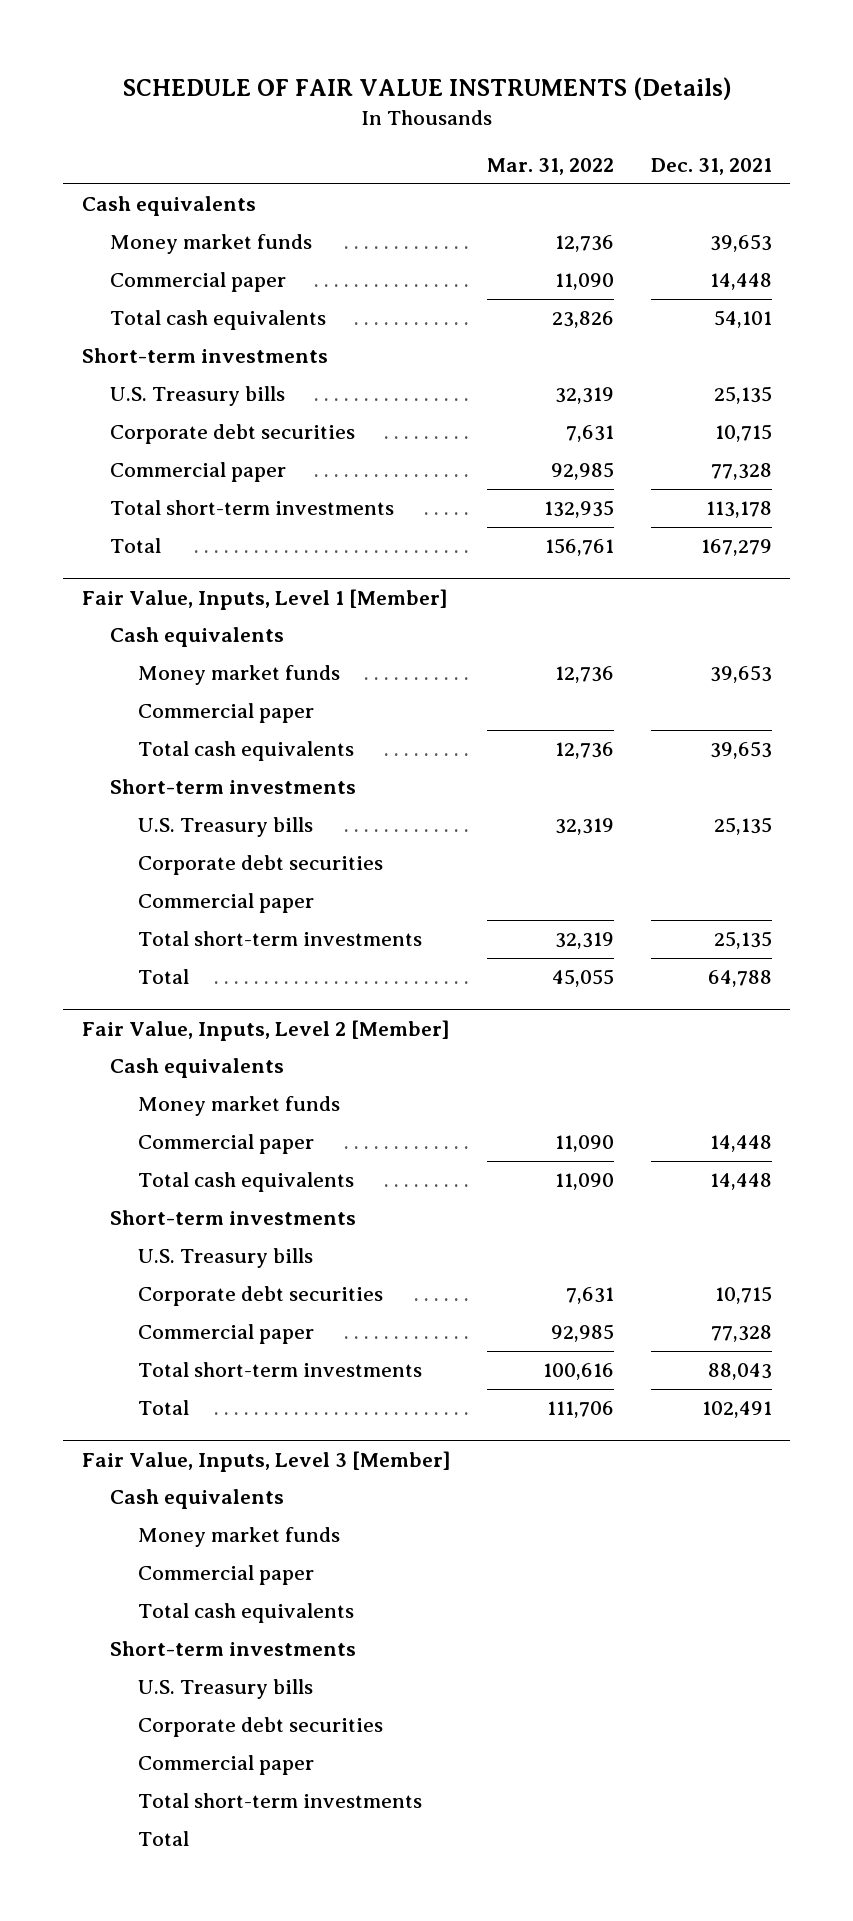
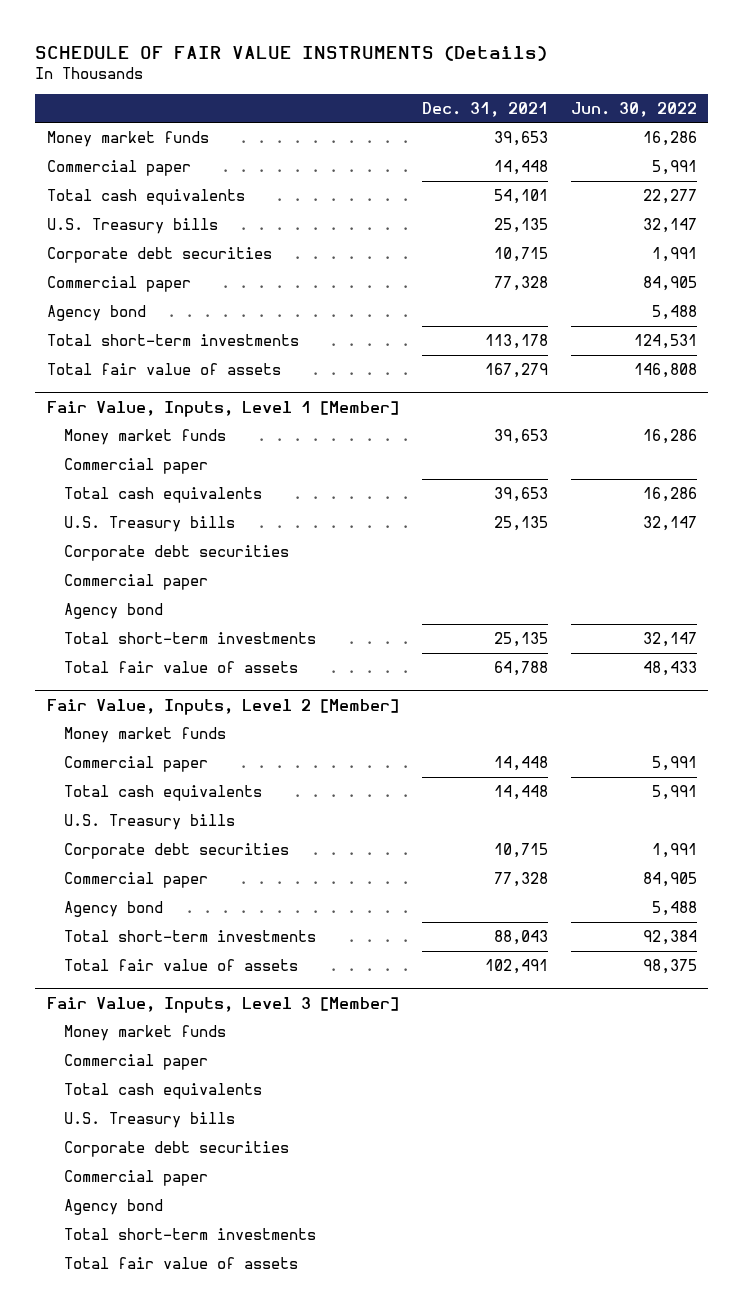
- | Mar. 31, 2022 | Dec. 31, 2021
+ | Dec. 31, 2021 | Jun. 30, 2022
- Cash equivalents
- Short-term investments
+ Agency bond | | 5,488
- Total | 156,761 | 167,279
+ Total fair value of assets | 167,279 | 146,808
@ Fair Value, Inputs, Level 1 [Member]
- Cash equivalents
- Short-term investments
+ Agency bond
- Total | 45,055 | 64,788
+ Total fair value of assets | 64,788 | 48,433
@ Fair Value, Inputs, Level 2 [Member]
- Cash equivalents
- Short-term investments
+ Agency bond | | 5,488
- Total | 111,706 | 102,491
+ Total fair value of assets | 102,491 | 98,375
@ Fair Value, Inputs, Level 3 [Member]
- Cash equivalents
- Short-term investments
+ Agency bond
- Total
+ Total fair value of assets

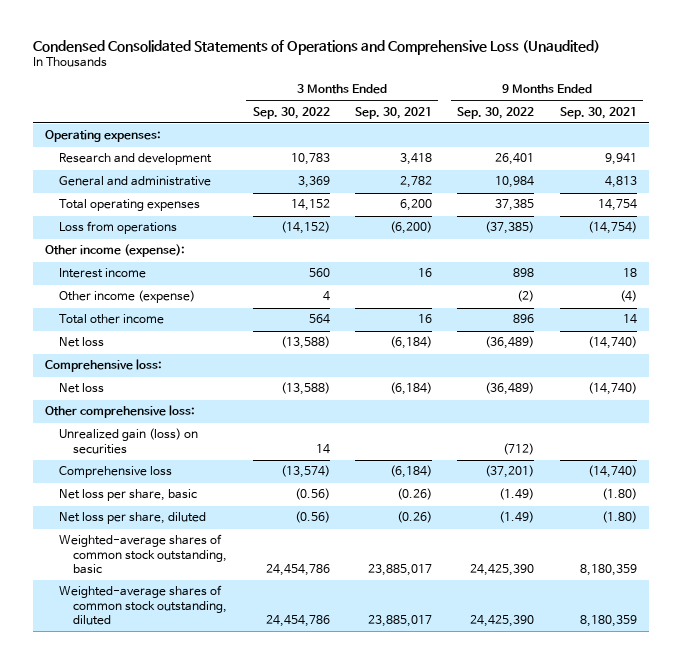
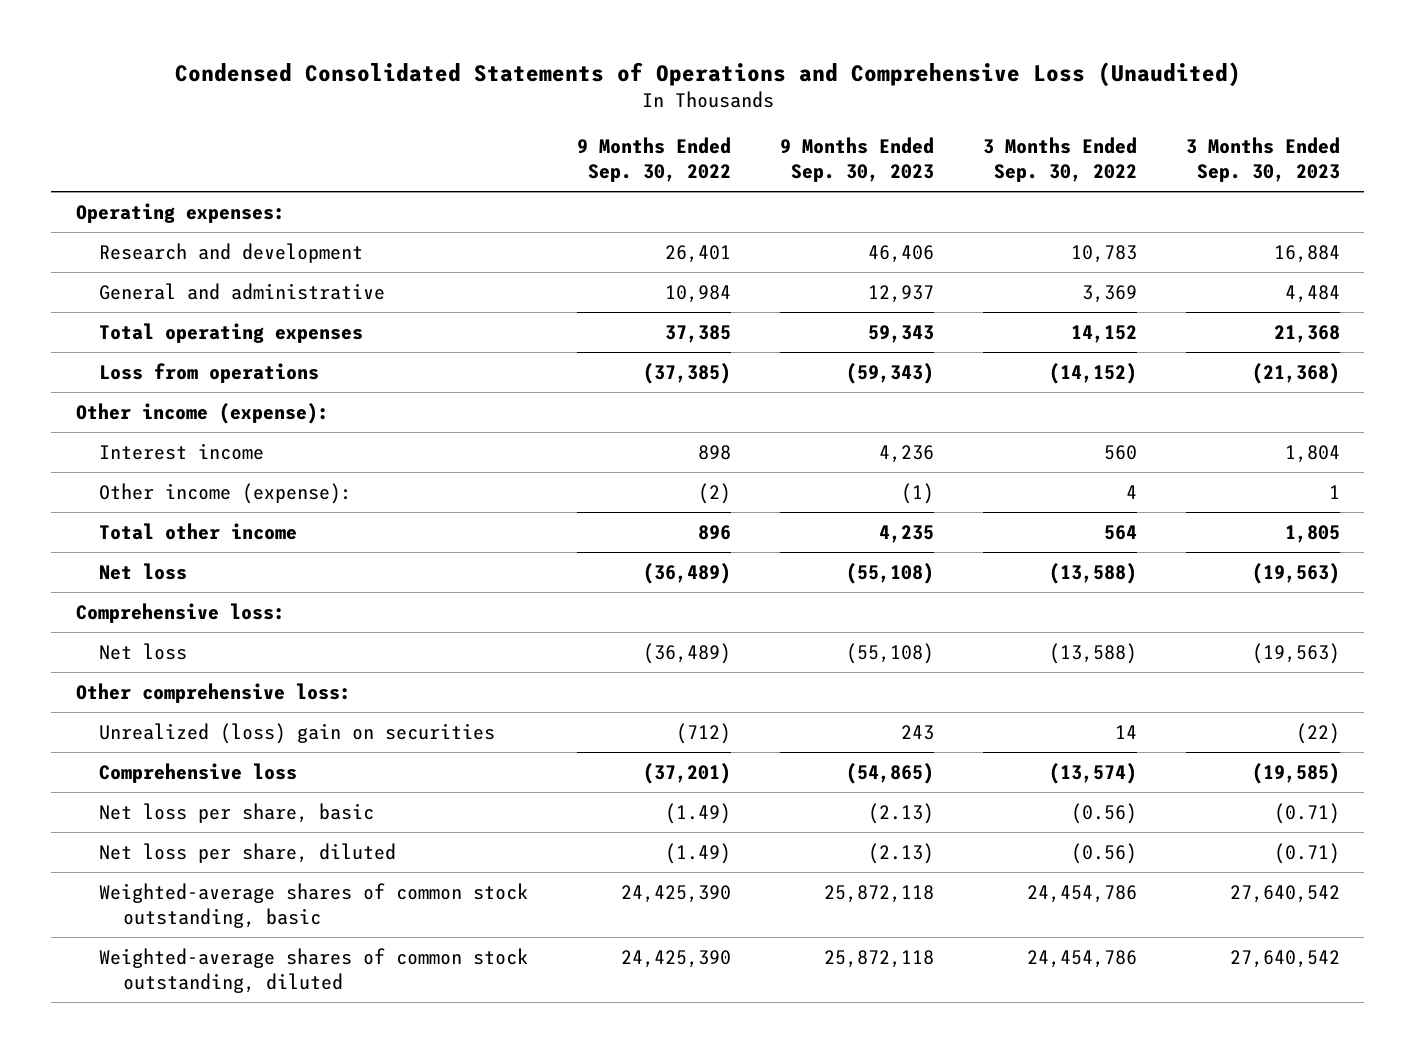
- | 3 Months Ended Sep. 30, 2022 | 3 Months Ended Sep. 30, 2021 | 9 Months Ended Sep. 30, 2022 | 9 Months Ended Sep. 30, 2021
+ | 9 Months Ended Sep. 30, 2022 | 9 Months Ended Sep. 30, 2023 | 3 Months Ended Sep. 30, 2022 | 3 Months Ended Sep. 30, 2023
- Other income (expense) | 4 | | (2) | (4)
+ Other income (expense): | (2) | (1) | 4 | 1
- Unrealized gain (loss) on securities | 14 | | (712) |
+ Unrealized (loss) gain on securities | (712) | 243 | 14 | (22)

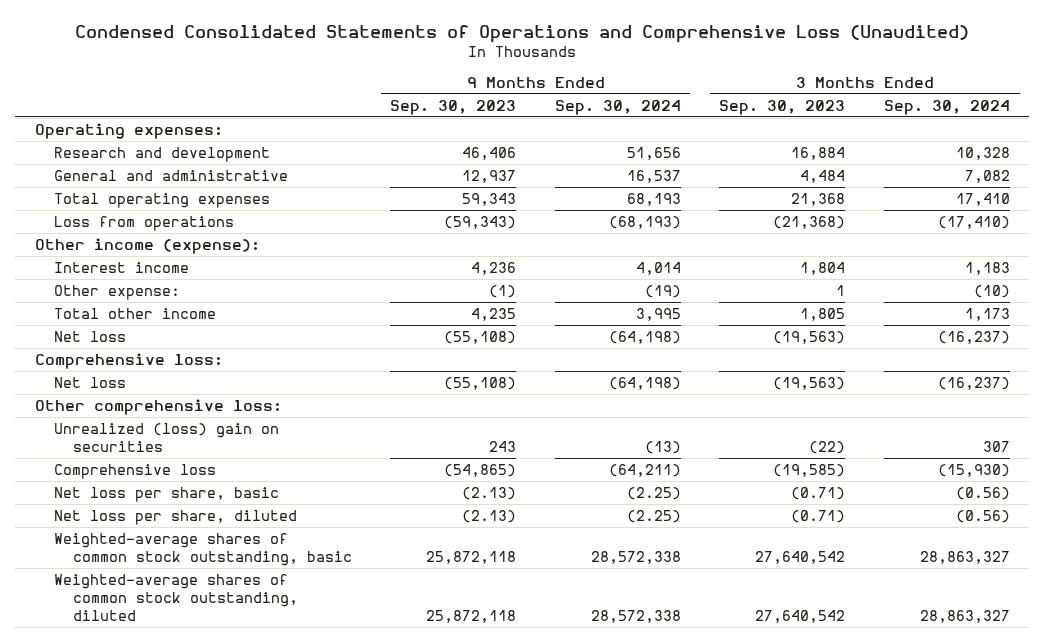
- | 9 Months Ended Sep. 30, 2022 | 9 Months Ended Sep. 30, 2023 | 3 Months Ended Sep. 30, 2022 | 3 Months Ended Sep. 30, 2023
+ | 9 Months Ended Sep. 30, 2023 | 9 Months Ended Sep. 30, 2024 | 3 Months Ended Sep. 30, 2023 | 3 Months Ended Sep. 30, 2024
- Other income (expense): | (2) | (1) | 4 | 1
+ Other expense: | (1) | (19) | 1 | (10)

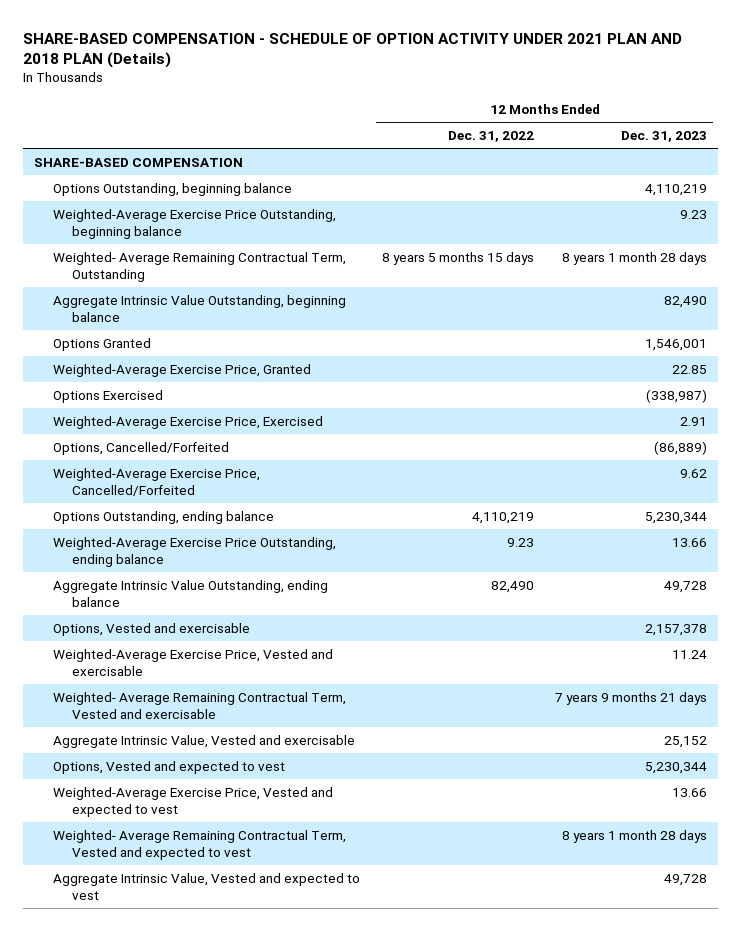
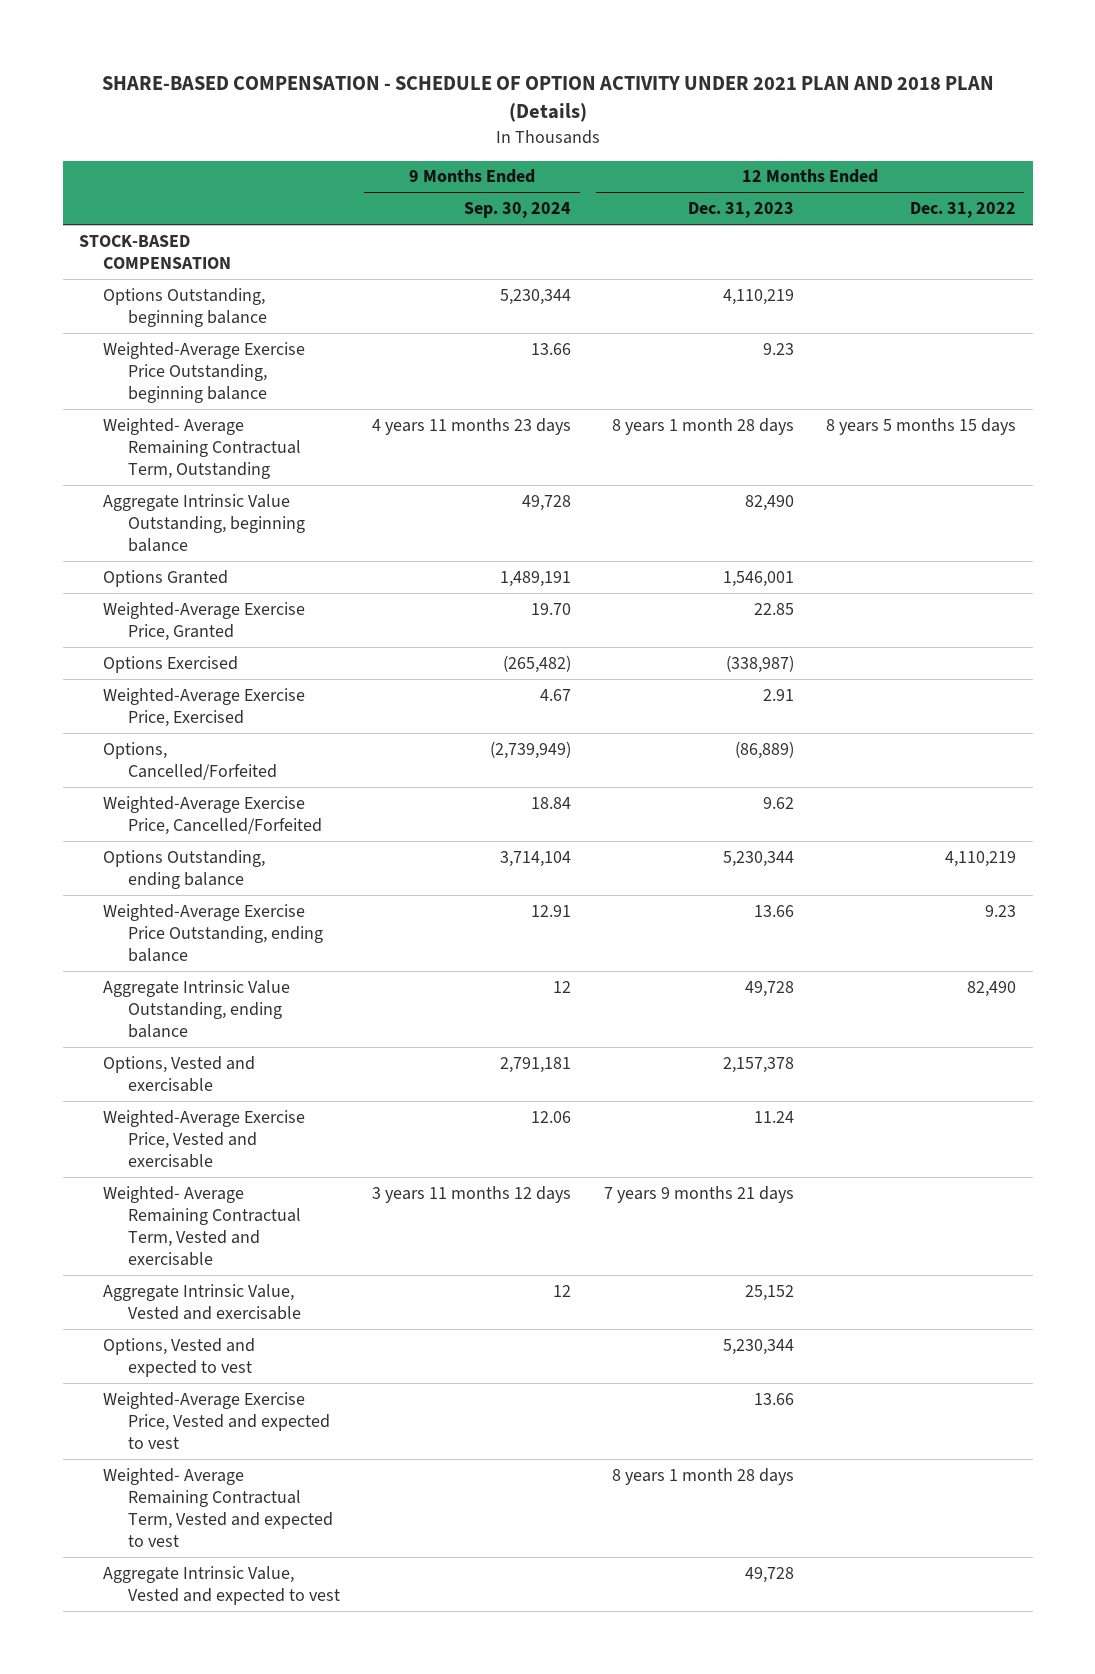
- | 12 Months Ended Dec. 31, 2022 | 12 Months Ended Dec. 31, 2023
+ | 9 Months Ended Sep. 30, 2024 | 12 Months Ended Dec. 31, 2023 | 12 Months Ended Dec. 31, 2022
- SHARE-BASED COMPENSATION
+ STOCK-BASED COMPENSATION

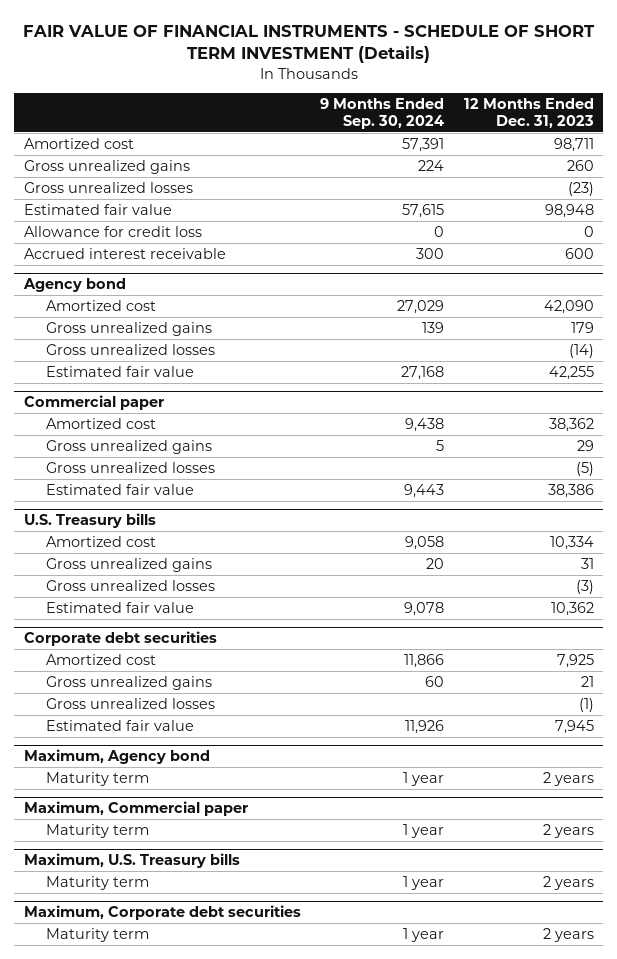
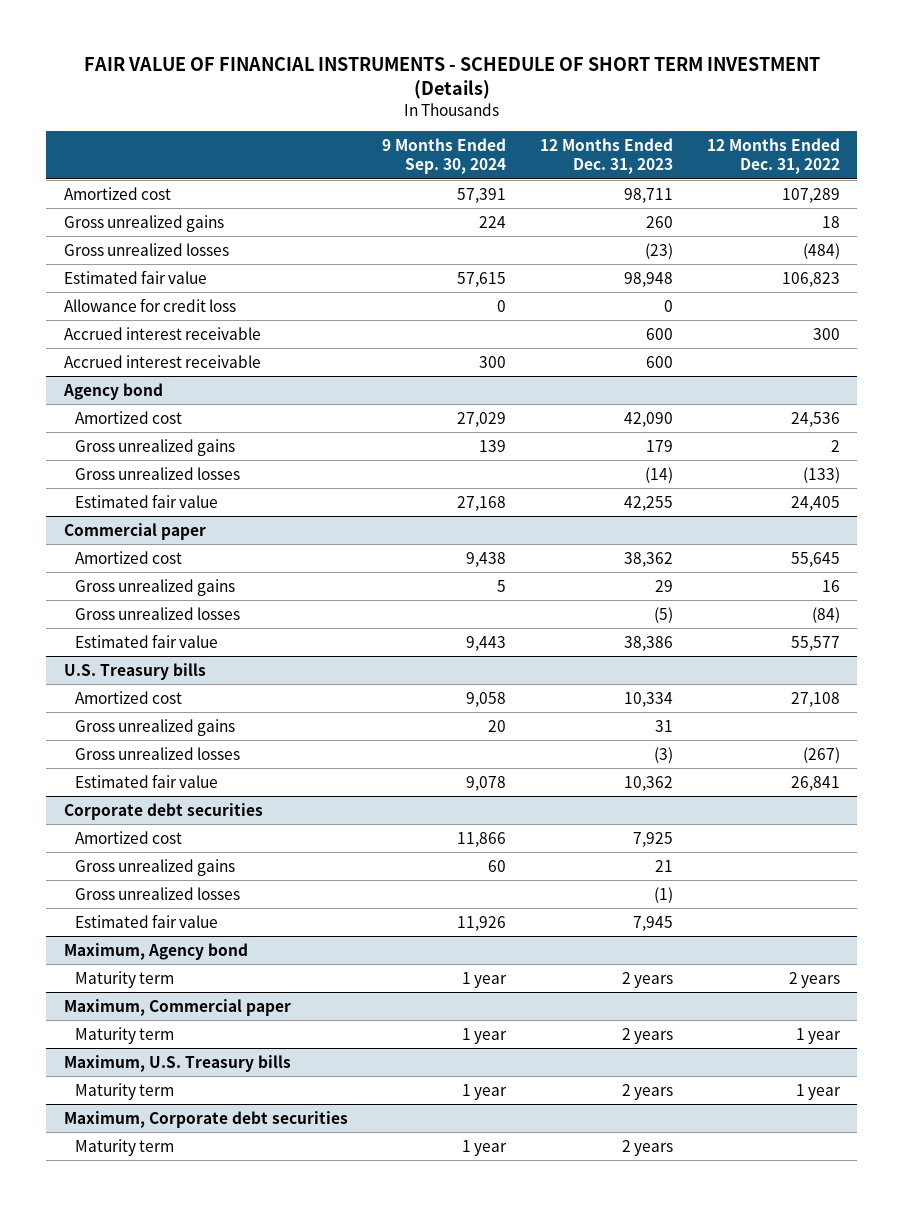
- | 9 Months Ended Sep. 30, 2024 | 12 Months Ended Dec. 31, 2023
+ | 9 Months Ended Sep. 30, 2024 | 12 Months Ended Dec. 31, 2023 | 12 Months Ended Dec. 31, 2022
+ Accrued interest receivable | | 600 | 300

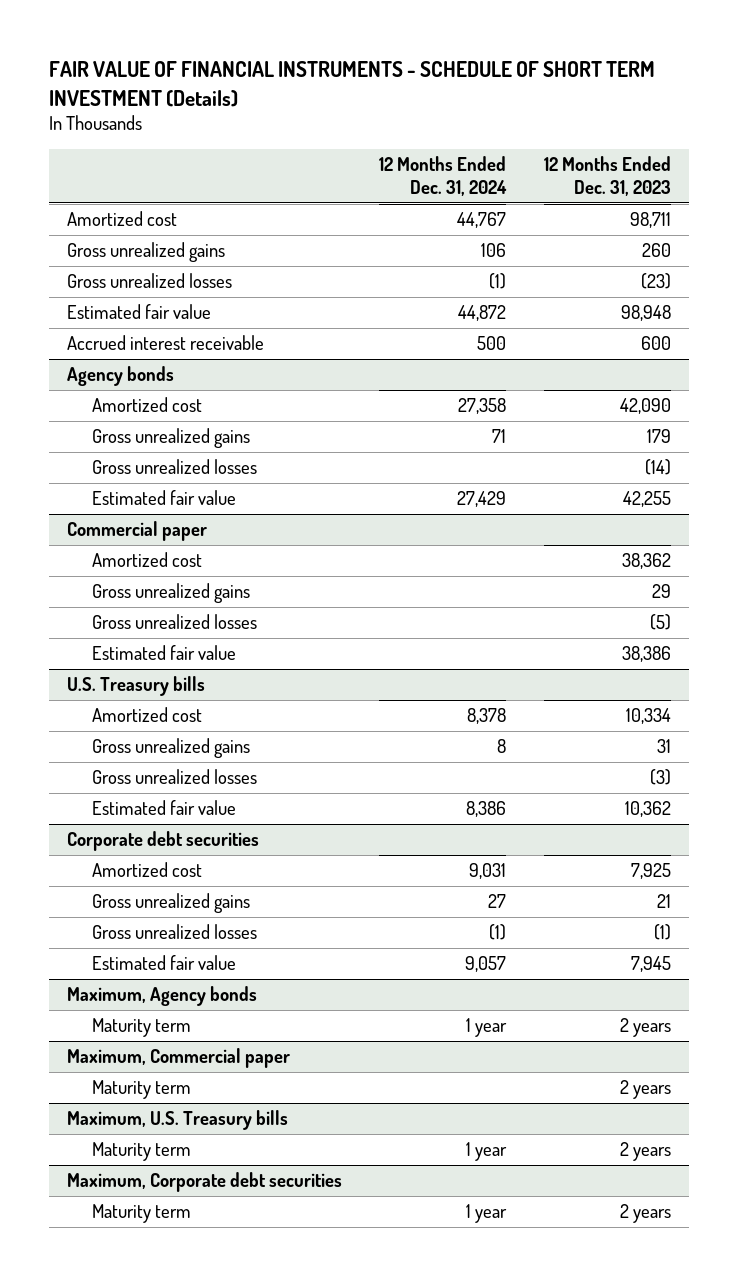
- | 9 Months Ended Sep. 30, 2024 | 12 Months Ended Dec. 31, 2023 | 12 Months Ended Dec. 31, 2022
+ | 12 Months Ended Dec. 31, 2024 | 12 Months Ended Dec. 31, 2023
- Allowance for credit loss | 0 | 0 |
- Accrued interest receivable | 300 | 600 |
- Agency bond
+ Agency bonds
- Maximum, Agency bond
+ Maximum, Agency bonds

